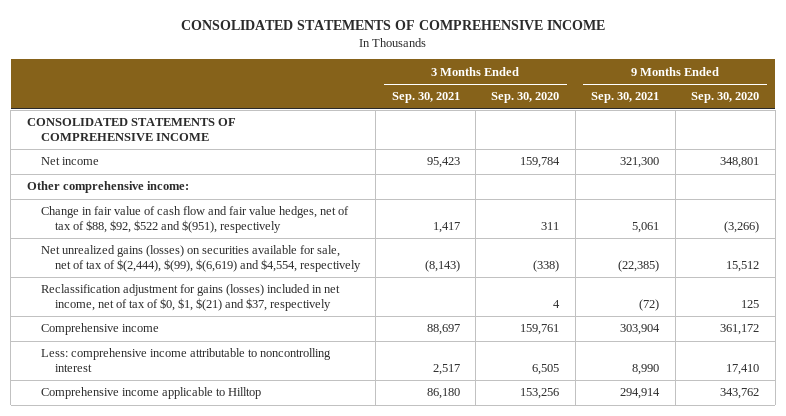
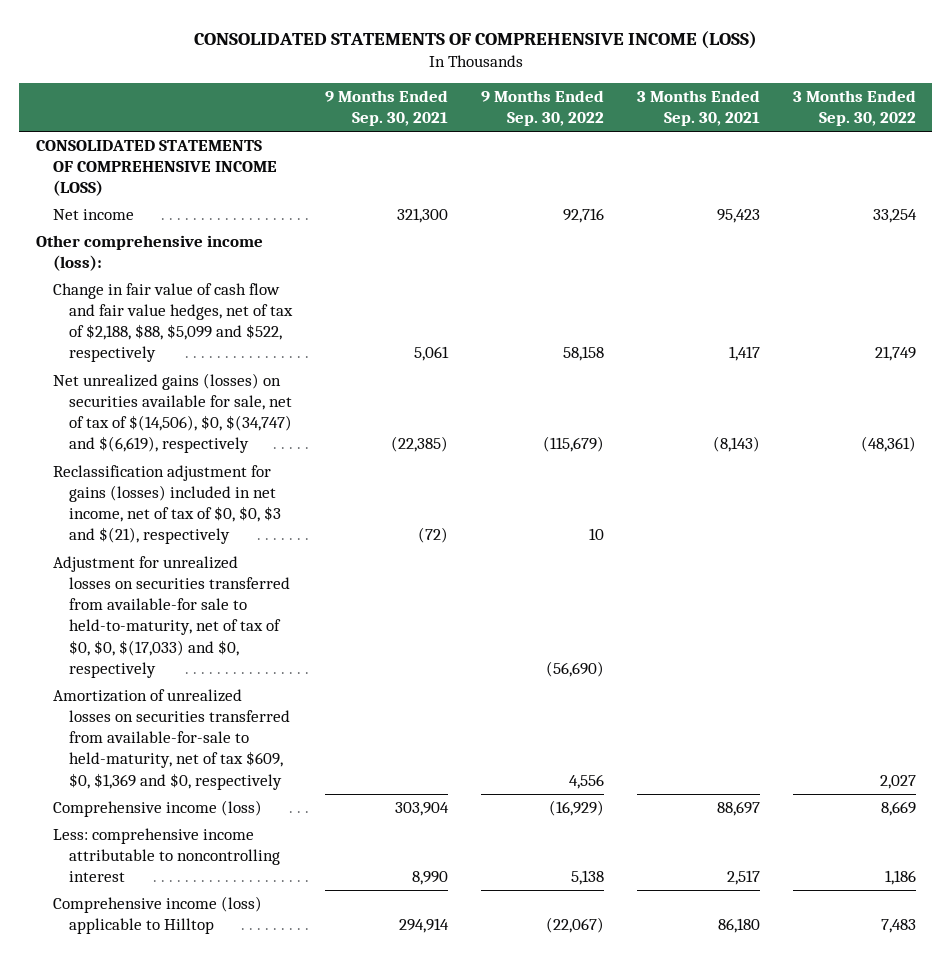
- CONSOLIDATED STATEMENTS OF COMPREHENSIVE INCOME
+ CONSOLIDATED STATEMENTS OF COMPREHENSIVE INCOME (LOSS)
- | 3 Months Ended Sep. 30, 2021 | 3 Months Ended Sep. 30, 2020 | 9 Months Ended Sep. 30, 2021 | 9 Months Ended Sep. 30, 2020
+ | 9 Months Ended Sep. 30, 2021 | 9 Months Ended Sep. 30, 2022 | 3 Months Ended Sep. 30, 2021 | 3 Months Ended Sep. 30, 2022
- CONSOLIDATED STATEMENTS OF COMPREHENSIVE INCOME
+ CONSOLIDATED STATEMENTS OF COMPREHENSIVE INCOME (LOSS)
- Other comprehensive income:
- Change in fair value of cash flow and fair value hedges, net of tax of $88, $92, $522 and $(951), respectively | 1,417 | 311 | 5,061 | (3,266)
- Net unrealized gains (losses) on securities available for sale, net of tax of $(2,444), $(99), $(6,619) and $4,554, respectively | (8,143) | (338) | (22,385) | 15,512
- Reclassification adjustment for gains (losses) included in net income, net of tax of $0, $1, $(21) and $37, respectively | | 4 | (72) | 125
- Comprehensive income | 88,697 | 159,761 | 303,904 | 361,172
+ Other comprehensive income (loss):
+ Change in fair value of cash flow and fair value hedges, net of tax of $2,188, $88, $5,099 and $522, respectively | 5,061 | 58,158 | 1,417 | 21,749
+ Net unrealized gains (losses) on securities available for sale, net of tax of $(14,506), $0, $(34,747) and $(6,619), respectively | (22,385) | (115,679) | (8,143) | (48,361)
+ Reclassification adjustment for gains (losses) included in net income, net of tax of $0, $0, $3 and $(21), respectively | (72) | 10 | |
+ Adjustment for unrealized losses on securities transferred from available-for sale to held-to-maturity, net of tax of $0, $0, $(17,033) and $0, respectively | | (56,690) | |
+ Amortization of unrealized losses on securities transferred from available-for-sale to held-maturity, net of tax $609, $0, $1,369 and $0, respectively | | 4,556 | | 2,027
+ Comprehensive income (loss) | 303,904 | (16,929) | 88,697 | 8,669
- Comprehensive income applicable to Hilltop | 86,180 | 153,256 | 294,914 | 343,762
+ Comprehensive income (loss) applicable to Hilltop | 294,914 | (22,067) | 86,180 | 7,483

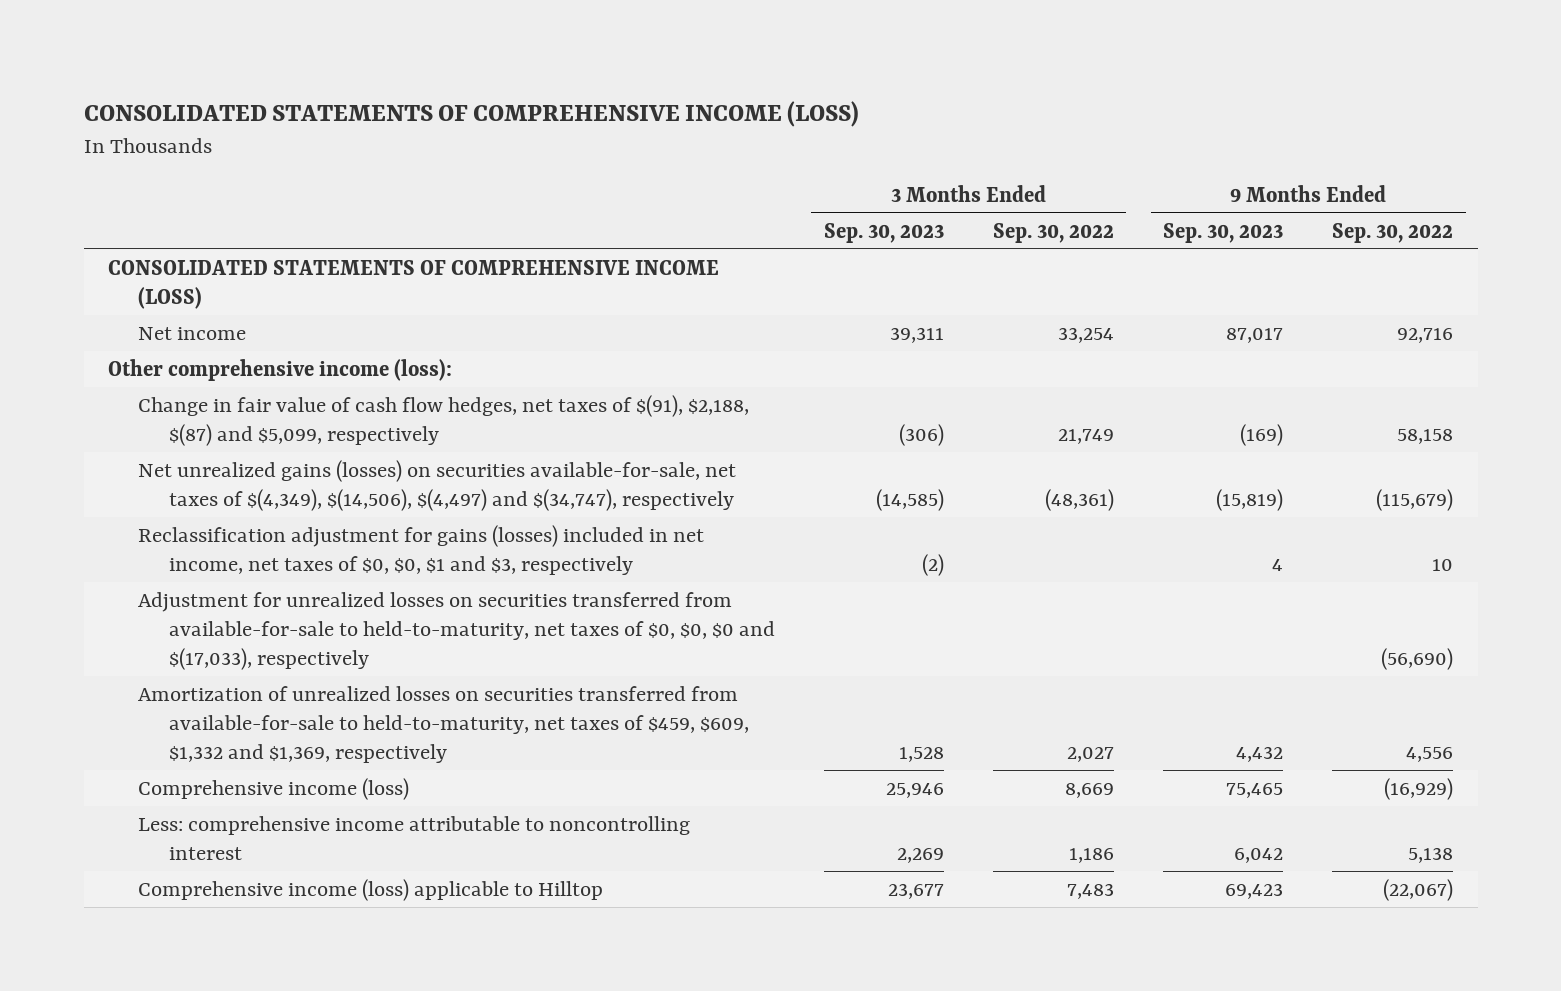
- | 9 Months Ended Sep. 30, 2021 | 9 Months Ended Sep. 30, 2022 | 3 Months Ended Sep. 30, 2021 | 3 Months Ended Sep. 30, 2022
+ | 3 Months Ended Sep. 30, 2023 | 3 Months Ended Sep. 30, 2022 | 9 Months Ended Sep. 30, 2023 | 9 Months Ended Sep. 30, 2022
- Change in fair value of cash flow and fair value hedges, net of tax of $2,188, $88, $5,099 and $522, respectively | 5,061 | 58,158 | 1,417 | 21,749
- Net unrealized gains (losses) on securities available for sale, net of tax of $(14,506), $0, $(34,747) and $(6,619), respectively | (22,385) | (115,679) | (8,143) | (48,361)
- Reclassification adjustment for gains (losses) included in net income, net of tax of $0, $0, $3 and $(21), respectively | (72) | 10 | |
- Adjustment for unrealized losses on securities transferred from available-for sale to held-to-maturity, net of tax of $0, $0, $(17,033) and $0, respectively | | (56,690) | |
- Amortization of unrealized losses on securities transferred from available-for-sale to held-maturity, net of tax $609, $0, $1,369 and $0, respectively | | 4,556 | | 2,027
+ Change in fair value of cash flow hedges, net taxes of $(91), $2,188, $(87) and $5,099, respectively | (306) | 21,749 | (169) | 58,158
+ Net unrealized gains (losses) on securities available-for-sale, net taxes of $(4,349), $(14,506), $(4,497) and $(34,747), respectively | (14,585) | (48,361) | (15,819) | (115,679)
+ Reclassification adjustment for gains (losses) included in net income, net taxes of $0, $0, $1 and $3, respectively | (2) | | 4 | 10
+ Adjustment for unrealized losses on securities transferred from available-for-sale to held-to-maturity, net taxes of $0, $0, $0 and $(17,033), respectively | | | | (56,690)
+ Amortization of unrealized losses on securities transferred from available-for-sale to held-to-maturity, net taxes of $459, $609, $1,332 and $1,369, respectively | 1,528 | 2,027 | 4,432 | 4,556

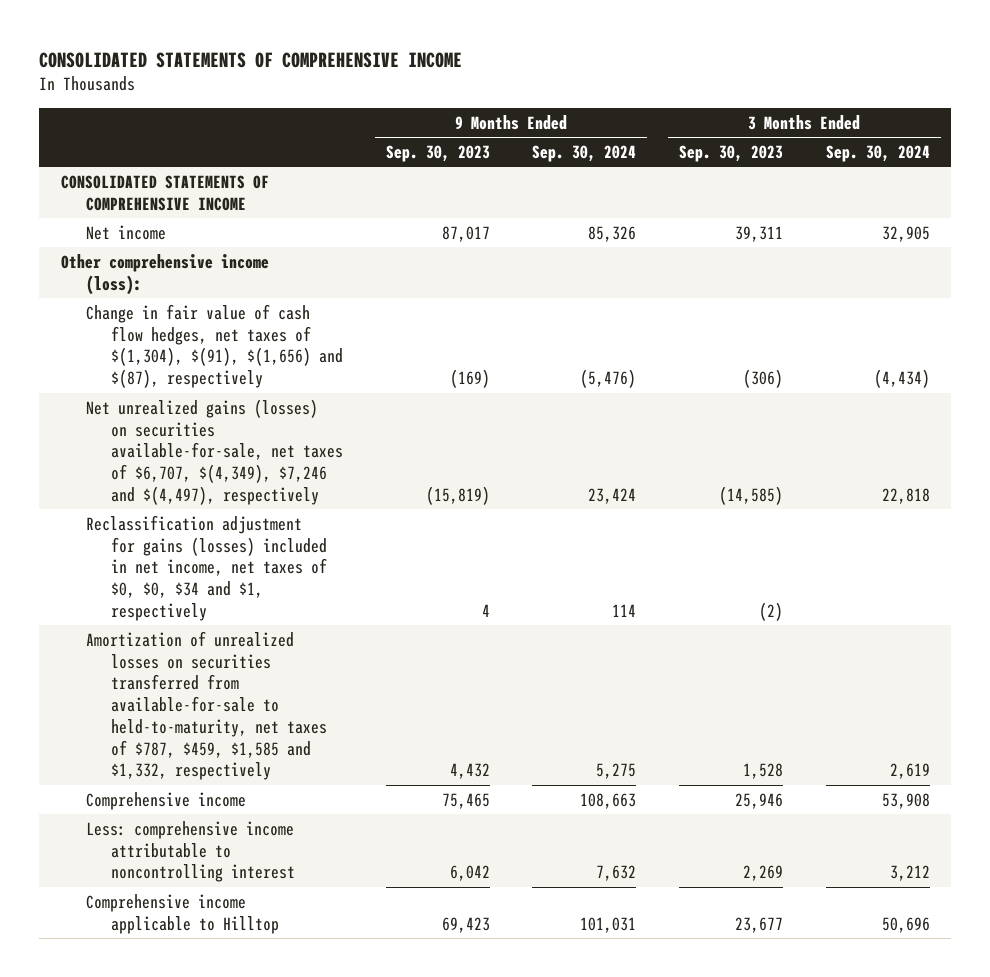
- CONSOLIDATED STATEMENTS OF COMPREHENSIVE INCOME (LOSS)
+ CONSOLIDATED STATEMENTS OF COMPREHENSIVE INCOME
- | 3 Months Ended Sep. 30, 2023 | 3 Months Ended Sep. 30, 2022 | 9 Months Ended Sep. 30, 2023 | 9 Months Ended Sep. 30, 2022
+ | 9 Months Ended Sep. 30, 2023 | 9 Months Ended Sep. 30, 2024 | 3 Months Ended Sep. 30, 2023 | 3 Months Ended Sep. 30, 2024
- CONSOLIDATED STATEMENTS OF COMPREHENSIVE INCOME (LOSS)
+ CONSOLIDATED STATEMENTS OF COMPREHENSIVE INCOME
- Change in fair value of cash flow hedges, net taxes of $(91), $2,188, $(87) and $5,099, respectively | (306) | 21,749 | (169) | 58,158
- Net unrealized gains (losses) on securities available-for-sale, net taxes of $(4,349), $(14,506), $(4,497) and $(34,747), respectively | (14,585) | (48,361) | (15,819) | (115,679)
- Reclassification adjustment for gains (losses) included in net income, net taxes of $0, $0, $1 and $3, respectively | (2) | | 4 | 10
- Adjustment for unrealized losses on securities transferred from available-for-sale to held-to-maturity, net taxes of $0, $0, $0 and $(17,033), respectively | | | | (56,690)
- Amortization of unrealized losses on securities transferred from available-for-sale to held-to-maturity, net taxes of $459, $609, $1,332 and $1,369, respectively | 1,528 | 2,027 | 4,432 | 4,556
- Comprehensive income (loss) | 25,946 | 8,669 | 75,465 | (16,929)
+ Change in fair value of cash flow hedges, net taxes of $(1,304), $(91), $(1,656) and $(87), respectively | (169) | (5,476) | (306) | (4,434)
+ Net unrealized gains (losses) on securities available-for-sale, net taxes of $6,707, $(4,349), $7,246 and $(4,497), respectively | (15,819) | 23,424 | (14,585) | 22,818
+ Reclassification adjustment for gains (losses) included in net income, net taxes of $0, $0, $34 and $1, respectively | 4 | 114 | (2) |
+ Amortization of unrealized losses on securities transferred from available-for-sale to held-to-maturity, net taxes of $787, $459, $1,585 and $1,332, respectively | 4,432 | 5,275 | 1,528 | 2,619
+ Comprehensive income | 75,465 | 108,663 | 25,946 | 53,908
- Comprehensive income (loss) applicable to Hilltop | 23,677 | 7,483 | 69,423 | (22,067)
+ Comprehensive income applicable to Hilltop | 69,423 | 101,031 | 23,677 | 50,696

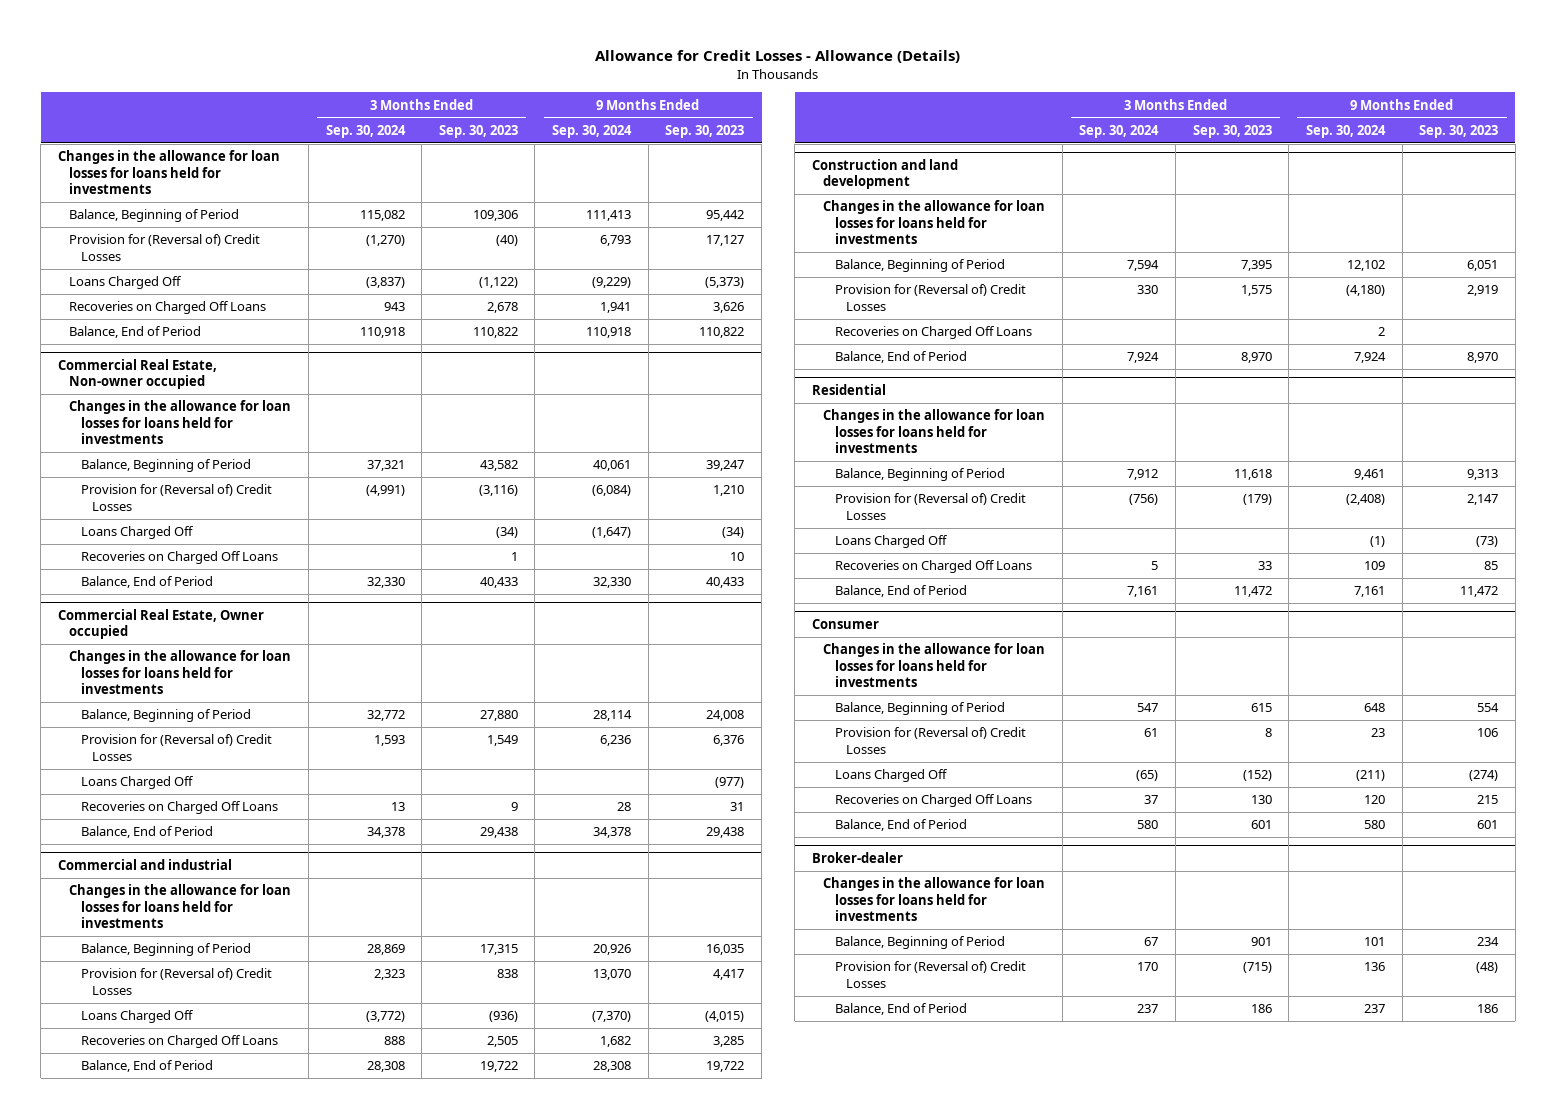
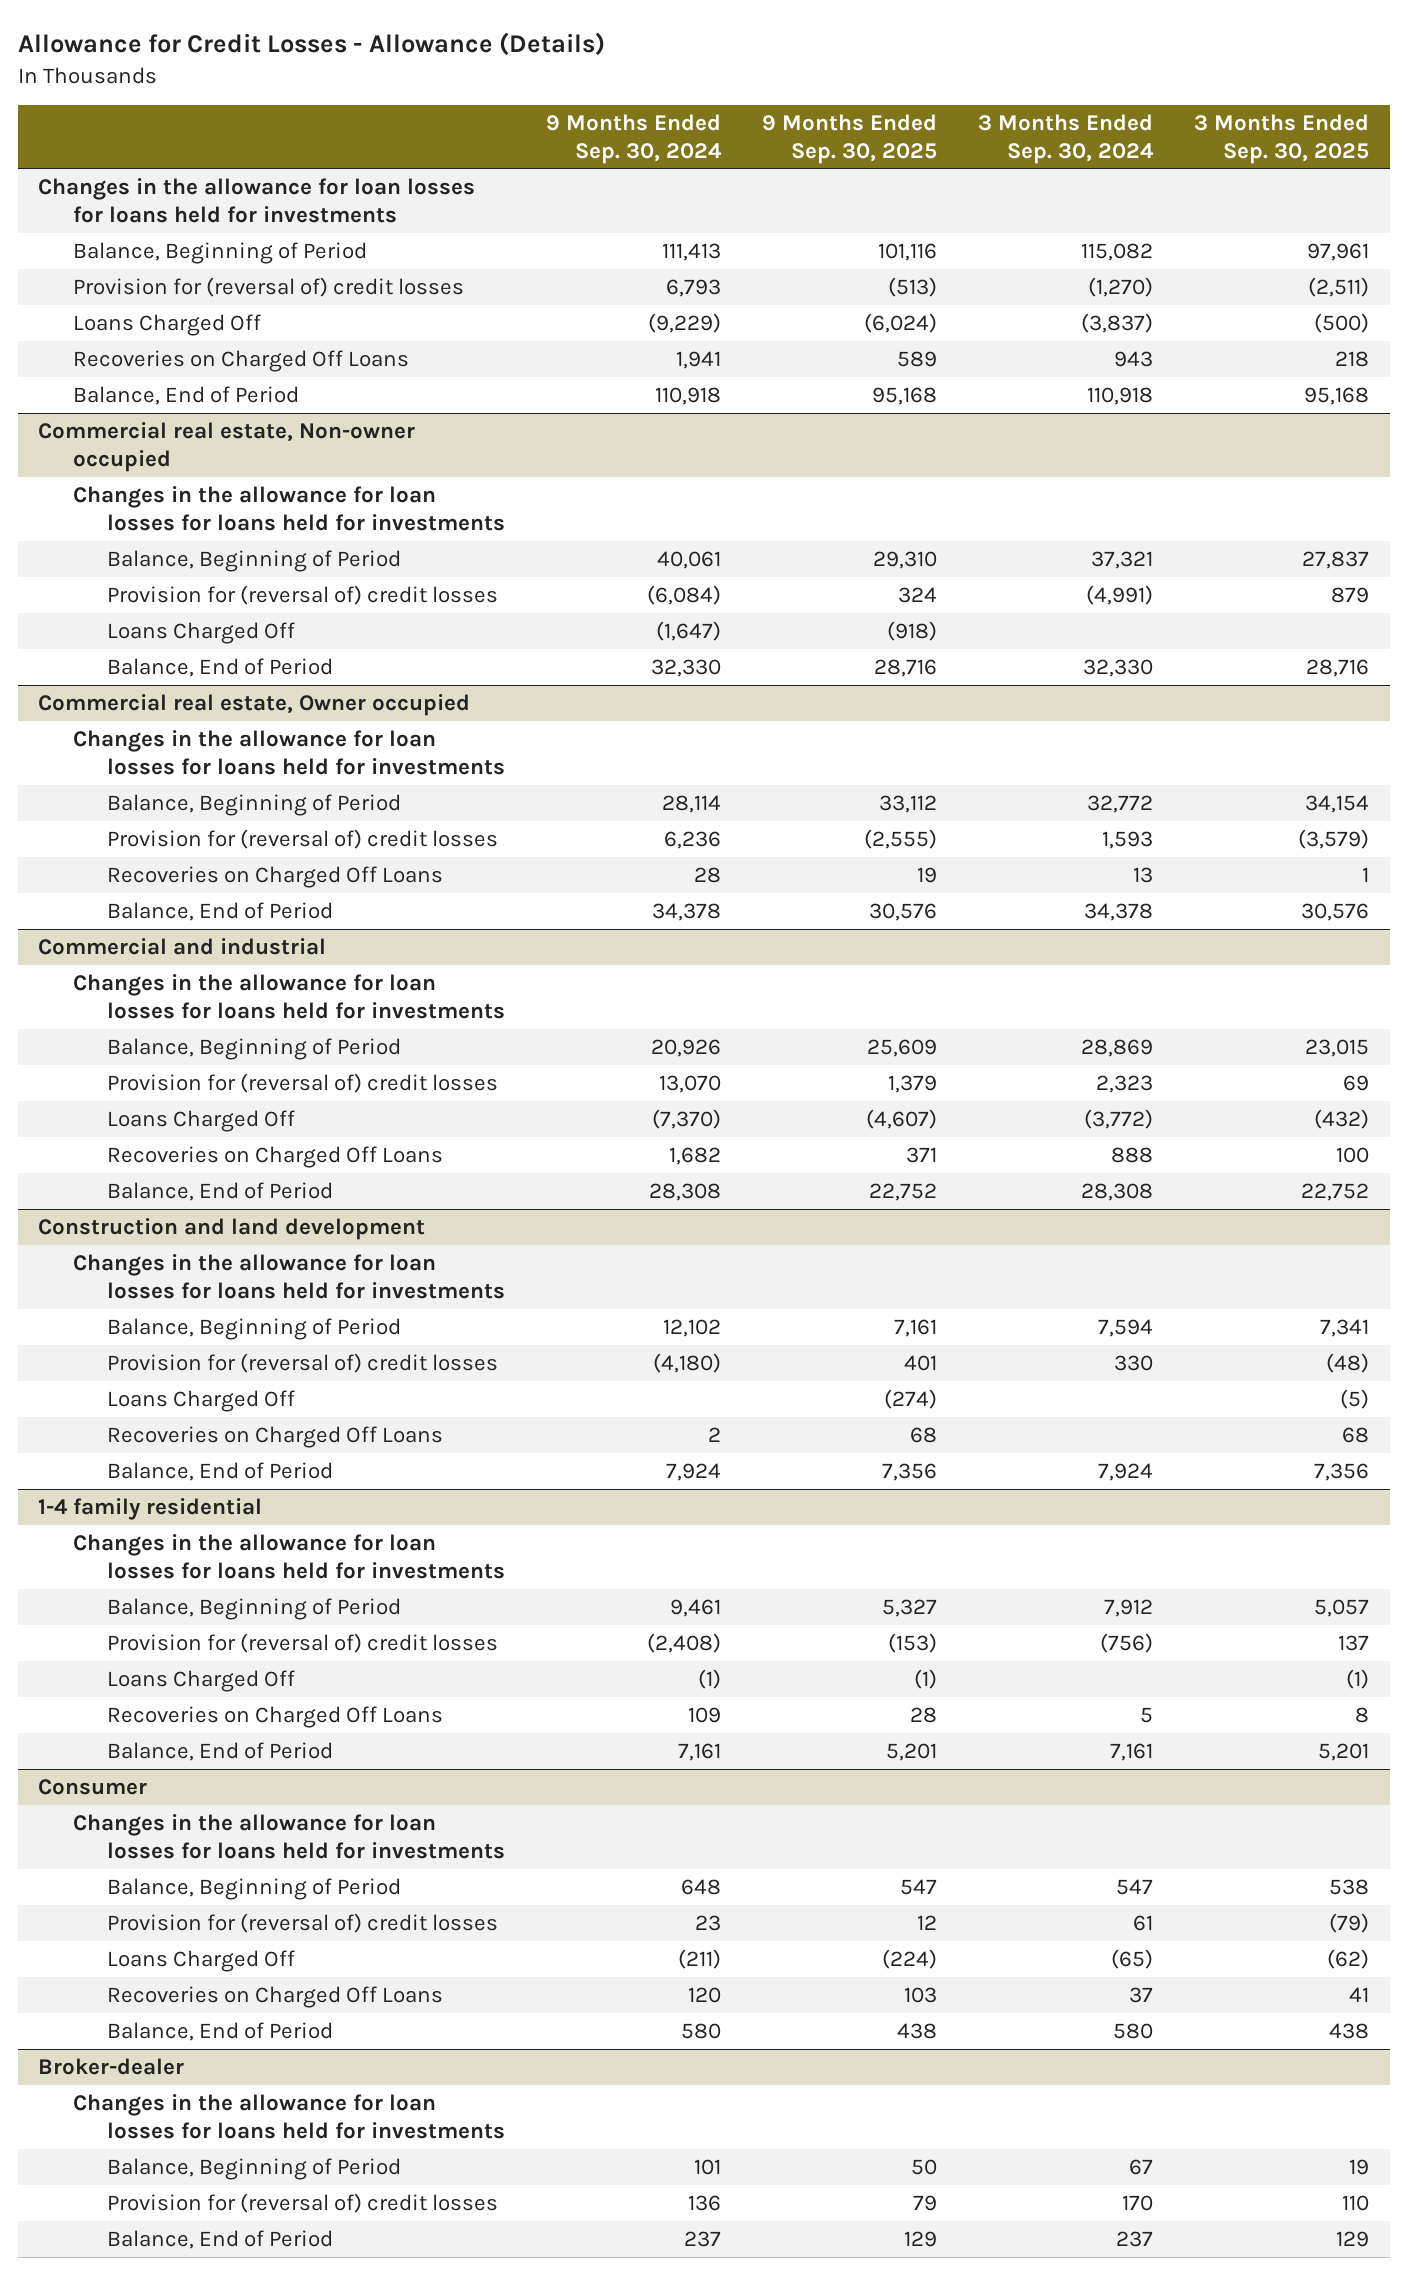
- | 3 Months Ended Sep. 30, 2024 | 3 Months Ended Sep. 30, 2023 | 9 Months Ended Sep. 30, 2024 | 9 Months Ended Sep. 30, 2023
+ | 9 Months Ended Sep. 30, 2024 | 9 Months Ended Sep. 30, 2025 | 3 Months Ended Sep. 30, 2024 | 3 Months Ended Sep. 30, 2025
- Provision for (Reversal of) Credit Losses | (1,270) | (40) | 6,793 | 17,127
+ Provision for (reversal of) credit losses | 6,793 | (513) | (1,270) | (2,511)
- Commercial Real Estate, Non-owner occupied
+ Commercial real estate, Non-owner occupied
- Provision for (Reversal of) Credit Losses | (4,991) | (3,116) | (6,084) | 1,210
+ Provision for (reversal of) credit losses | (6,084) | 324 | (4,991) | 879
- Recoveries on Charged Off Loans | | 1 | | 10
- Commercial Real Estate, Owner occupied
+ Commercial real estate, Owner occupied
- Provision for (Reversal of) Credit Losses | 1,593 | 1,549 | 6,236 | 6,376
- Loans Charged Off | | | | (977)
+ Provision for (reversal of) credit losses | 6,236 | (2,555) | 1,593 | (3,579)
@ Commercial and industrial
- Provision for (Reversal of) Credit Losses | 2,323 | 838 | 13,070 | 4,417
+ Provision for (reversal of) credit losses | 13,070 | 1,379 | 2,323 | 69
@ Construction and land development
- Provision for (Reversal of) Credit Losses | 330 | 1,575 | (4,180) | 2,919
+ Provision for (reversal of) credit losses | (4,180) | 401 | 330 | (48)
+ Loans Charged Off | | (274) | | (5)
- Residential
+ 1-4 family residential
- Provision for (Reversal of) Credit Losses | (756) | (179) | (2,408) | 2,147
+ Provision for (reversal of) credit losses | (2,408) | (153) | (756) | 137
@ Consumer
- Provision for (Reversal of) Credit Losses | 61 | 8 | 23 | 106
+ Provision for (reversal of) credit losses | 23 | 12 | 61 | (79)
@ Broker-dealer
- Provision for (Reversal of) Credit Losses | 170 | (715) | 136 | (48)
+ Provision for (reversal of) credit losses | 136 | 79 | 170 | 110

